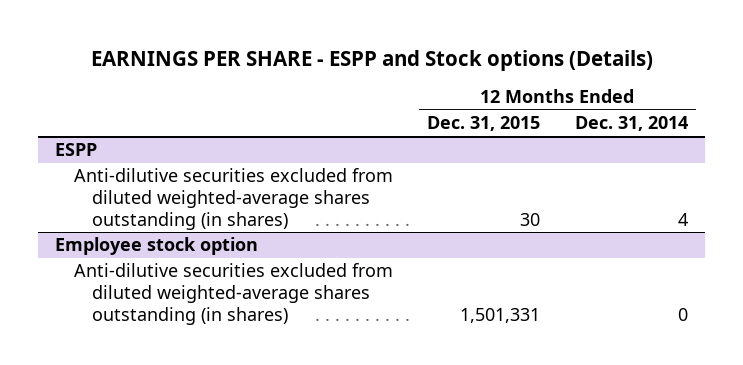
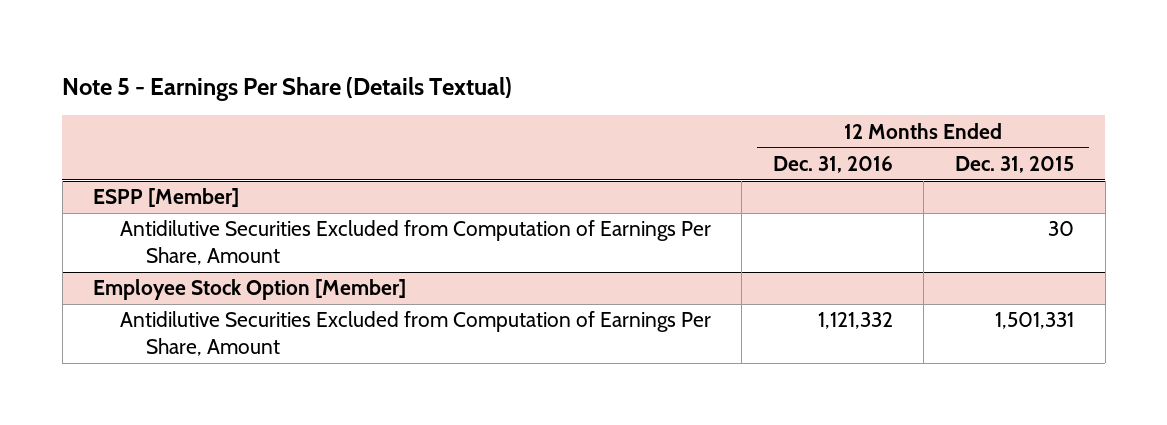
- EARNINGS PER SHARE - ESPP and Stock options (Details)
+ Note 5 - Earnings Per Share (Details Textual)
- | 12 Months Ended Dec. 31, 2015 | 12 Months Ended Dec. 31, 2014
+ | 12 Months Ended Dec. 31, 2016 | 12 Months Ended Dec. 31, 2015
- ESPP
- Anti-dilutive securities excluded from diluted weighted-average shares outstanding (in shares) | 30 | 4
- Employee stock option
- Anti-dilutive securities excluded from diluted weighted-average shares outstanding (in shares) | 1,501,331 | 0
+ ESPP [Member]
+ Antidilutive Securities Excluded from Computation of Earnings Per Share, Amount | | 30
+ Employee Stock Option [Member]
+ Antidilutive Securities Excluded from Computation of Earnings Per Share, Amount | 1,121,332 | 1,501,331

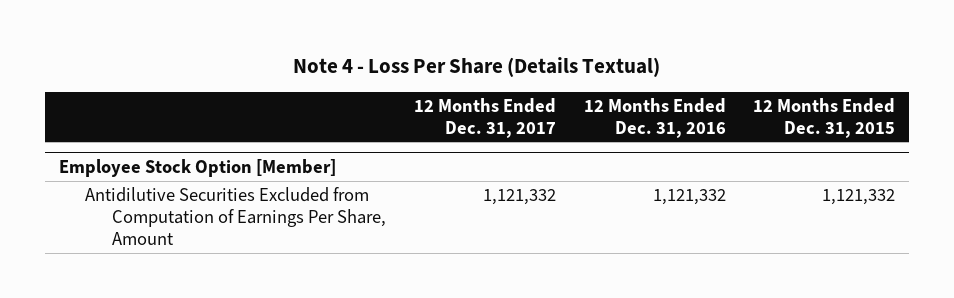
- Note 5 - Earnings Per Share (Details Textual)
+ Note 4 - Loss Per Share (Details Textual)
- | 12 Months Ended Dec. 31, 2016 | 12 Months Ended Dec. 31, 2015
+ | 12 Months Ended Dec. 31, 2017 | 12 Months Ended Dec. 31, 2016 | 12 Months Ended Dec. 31, 2015
- ESPP [Member]
- Antidilutive Securities Excluded from Computation of Earnings Per Share, Amount | | 30
@ Employee Stock Option [Member]
- Antidilutive Securities Excluded from Computation of Earnings Per Share, Amount | 1,121,332 | 1,501,331
+ Antidilutive Securities Excluded from Computation of Earnings Per Share, Amount | 1,121,332 | 1,121,332 | 1,121,332

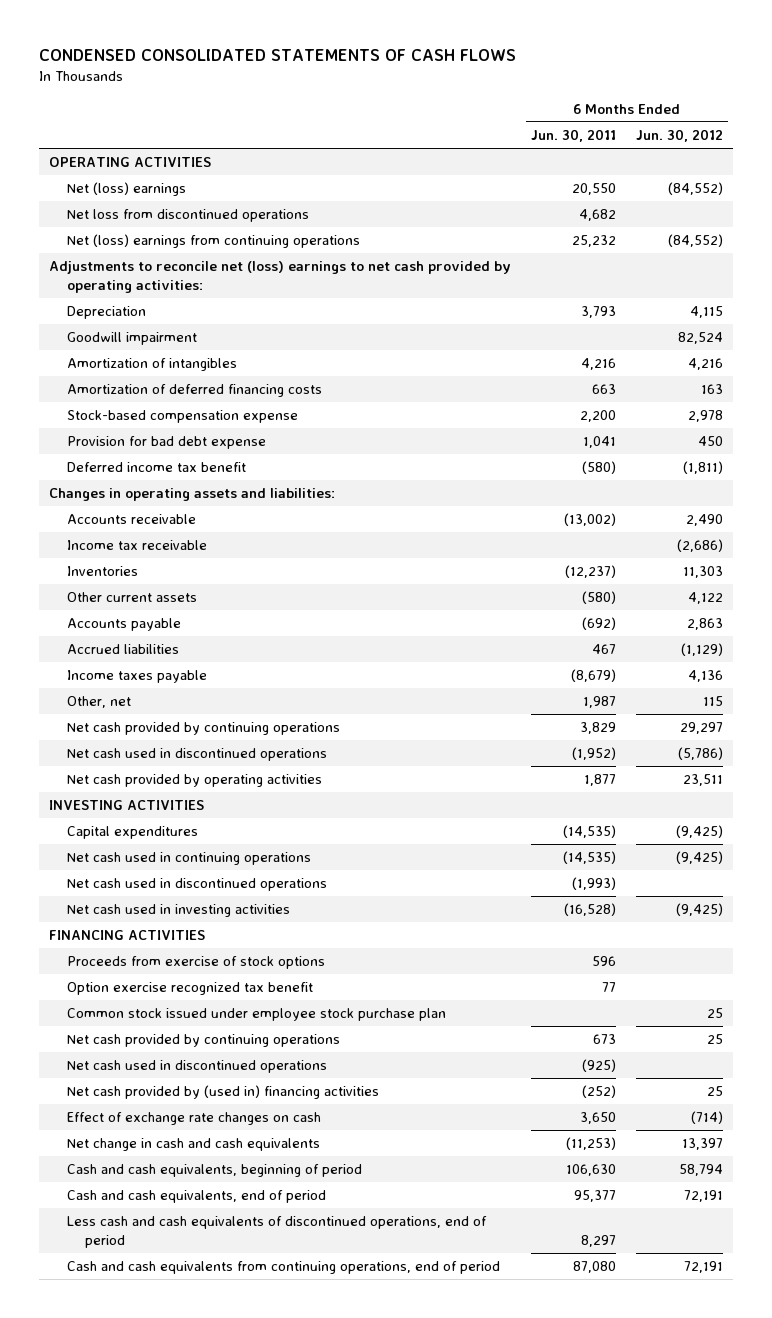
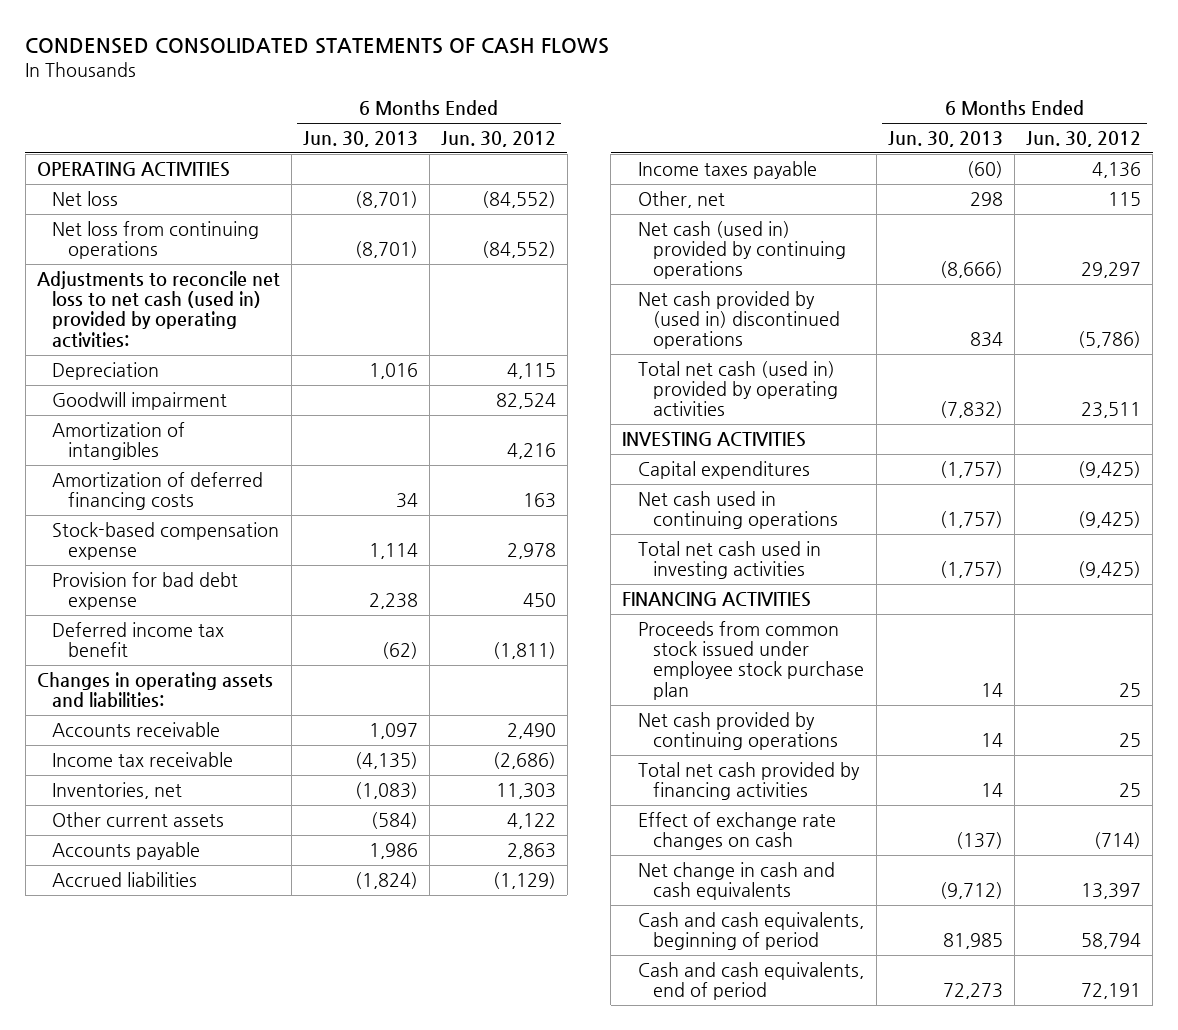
- | 6 Months Ended Jun. 30, 2011 | 6 Months Ended Jun. 30, 2012
+ | 6 Months Ended Jun. 30, 2013 | 6 Months Ended Jun. 30, 2012
- Net (loss) earnings | 20,550 | (84,552)
- Net loss from discontinued operations | 4,682 |
- Net (loss) earnings from continuing operations | 25,232 | (84,552)
- Adjustments to reconcile net (loss) earnings to net cash provided by operating activities:
+ Net loss | (8,701) | (84,552)
+ Net loss from continuing operations | (8,701) | (84,552)
+ Adjustments to reconcile net loss to net cash (used in) provided by operating activities:
- Inventories | (12,237) | 11,303
+ Inventories, net | (1,083) | 11,303
- Net cash provided by continuing operations | 3,829 | 29,297
- Net cash used in discontinued operations | (1,952) | (5,786)
- Net cash provided by operating activities | 1,877 | 23,511
+ Net cash (used in) provided by continuing operations | (8,666) | 29,297
+ Net cash provided by (used in) discontinued operations | 834 | (5,786)
+ Total net cash (used in) provided by operating activities | (7,832) | 23,511
- Net cash used in discontinued operations | (1,993) |
- Net cash used in investing activities | (16,528) | (9,425)
+ Total net cash used in investing activities | (1,757) | (9,425)
- Proceeds from exercise of stock options | 596 |
- Option exercise recognized tax benefit | 77 |
- Common stock issued under employee stock purchase plan | | 25
+ Proceeds from common stock issued under employee stock purchase plan | 14 | 25
- Net cash used in discontinued operations | (925) |
- Net cash provided by (used in) financing activities | (252) | 25
+ Total net cash provided by financing activities | 14 | 25
- Less cash and cash equivalents of discontinued operations, end of period | 8,297 |
- Cash and cash equivalents from continuing operations, end of period | 87,080 | 72,191

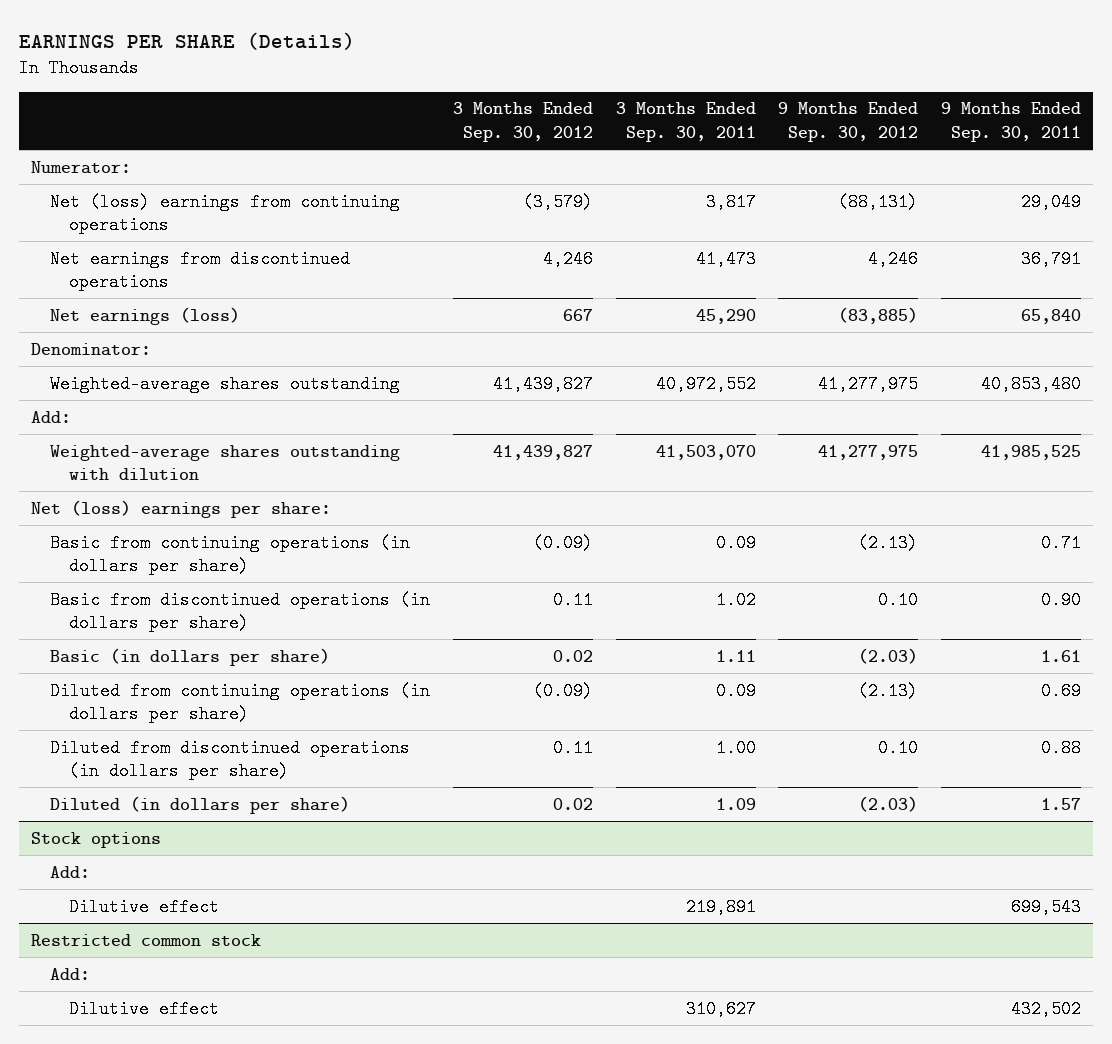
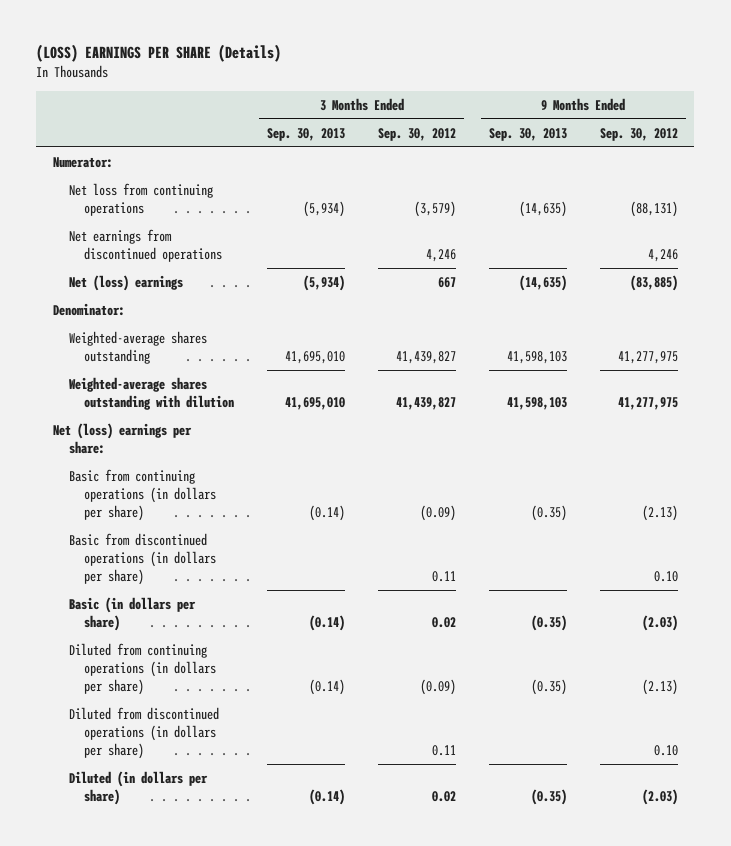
- EARNINGS PER SHARE (Details)
+ (LOSS) EARNINGS PER SHARE (Details)
- | 3 Months Ended Sep. 30, 2012 | 3 Months Ended Sep. 30, 2011 | 9 Months Ended Sep. 30, 2012 | 9 Months Ended Sep. 30, 2011
+ | 3 Months Ended Sep. 30, 2013 | 3 Months Ended Sep. 30, 2012 | 9 Months Ended Sep. 30, 2013 | 9 Months Ended Sep. 30, 2012
- Net (loss) earnings from continuing operations | (3,579) | 3,817 | (88,131) | 29,049
+ Net loss from continuing operations | (5,934) | (3,579) | (14,635) | (88,131)
- Net earnings (loss) | 667 | 45,290 | (83,885) | 65,840
+ Net (loss) earnings | (5,934) | 667 | (14,635) | (83,885)
- Add:
- Stock options
- Add:
- Dilutive effect | | 219,891 | | 699,543
- Restricted common stock
- Add:
- Dilutive effect | | 310,627 | | 432,502

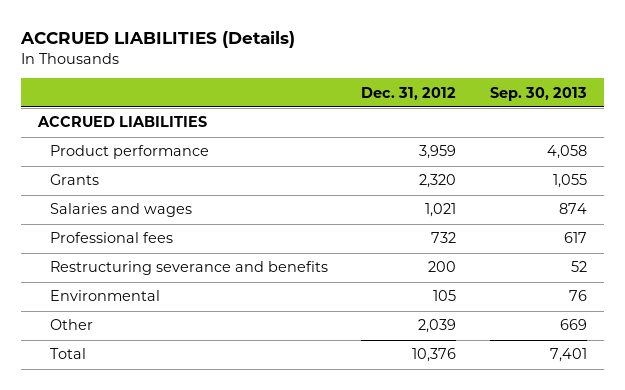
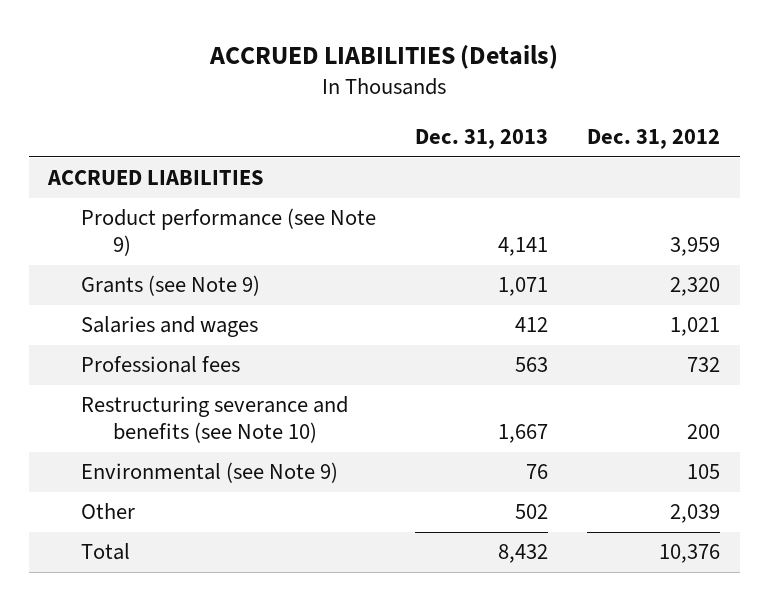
- | Dec. 31, 2012 | Sep. 30, 2013
+ | Dec. 31, 2013 | Dec. 31, 2012
- Product performance | 3,959 | 4,058
- Grants | 2,320 | 1,055
+ Product performance (see Note 9) | 4,141 | 3,959
+ Grants (see Note 9) | 1,071 | 2,320
- Restructuring severance and benefits | 200 | 52
- Environmental | 105 | 76
+ Restructuring severance and benefits (see Note 10) | 1,667 | 200
+ Environmental (see Note 9) | 76 | 105

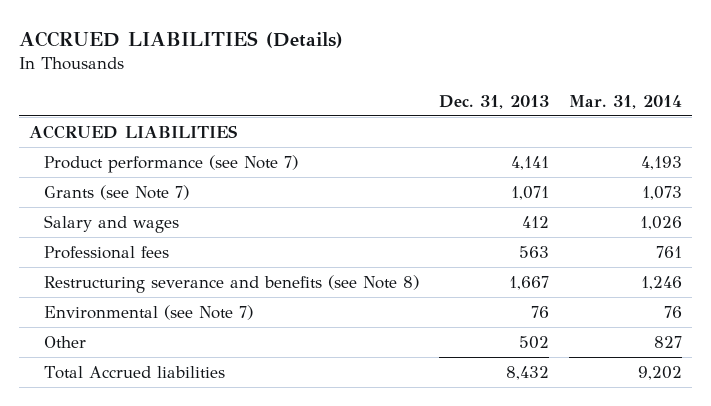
- | Dec. 31, 2013 | Dec. 31, 2012
+ | Dec. 31, 2013 | Mar. 31, 2014
- Product performance (see Note 9) | 4,141 | 3,959
- Grants (see Note 9) | 1,071 | 2,320
- Salaries and wages | 412 | 1,021
+ Product performance (see Note 7) | 4,141 | 4,193
+ Grants (see Note 7) | 1,071 | 1,073
+ Salary and wages | 412 | 1,026
- Restructuring severance and benefits (see Note 10) | 1,667 | 200
- Environmental (see Note 9) | 76 | 105
+ Restructuring severance and benefits (see Note 8) | 1,667 | 1,246
+ Environmental (see Note 7) | 76 | 76
- Total | 8,432 | 10,376
+ Total Accrued liabilities | 8,432 | 9,202

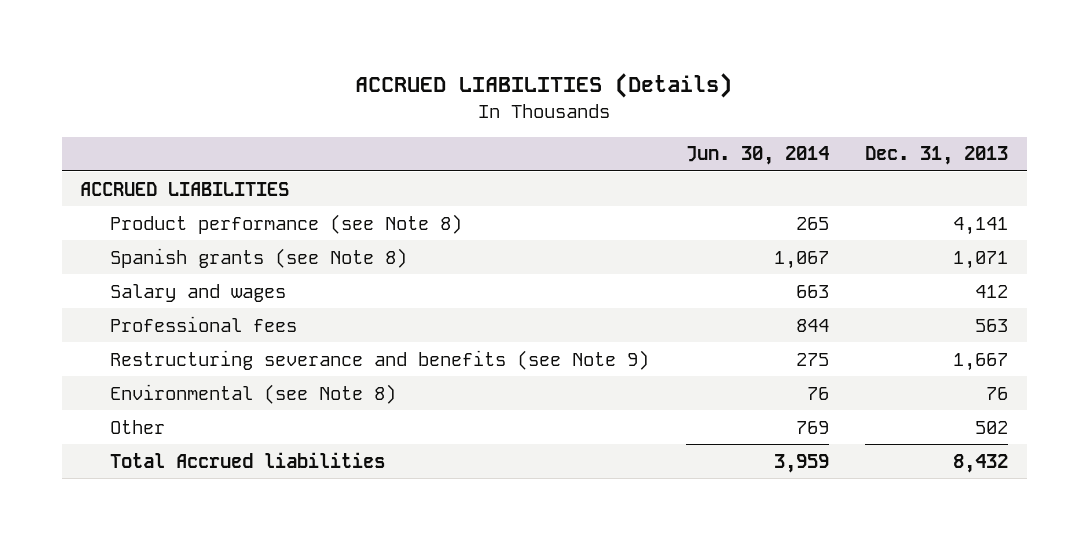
- | Dec. 31, 2013 | Mar. 31, 2014
+ | Jun. 30, 2014 | Dec. 31, 2013
- Product performance (see Note 7) | 4,141 | 4,193
- Grants (see Note 7) | 1,071 | 1,073
+ Product performance (see Note 8) | 265 | 4,141
+ Spanish grants (see Note 8) | 1,067 | 1,071
- Restructuring severance and benefits (see Note 8) | 1,667 | 1,246
- Environmental (see Note 7) | 76 | 76
+ Restructuring severance and benefits (see Note 9) | 275 | 1,667
+ Environmental (see Note 8) | 76 | 76

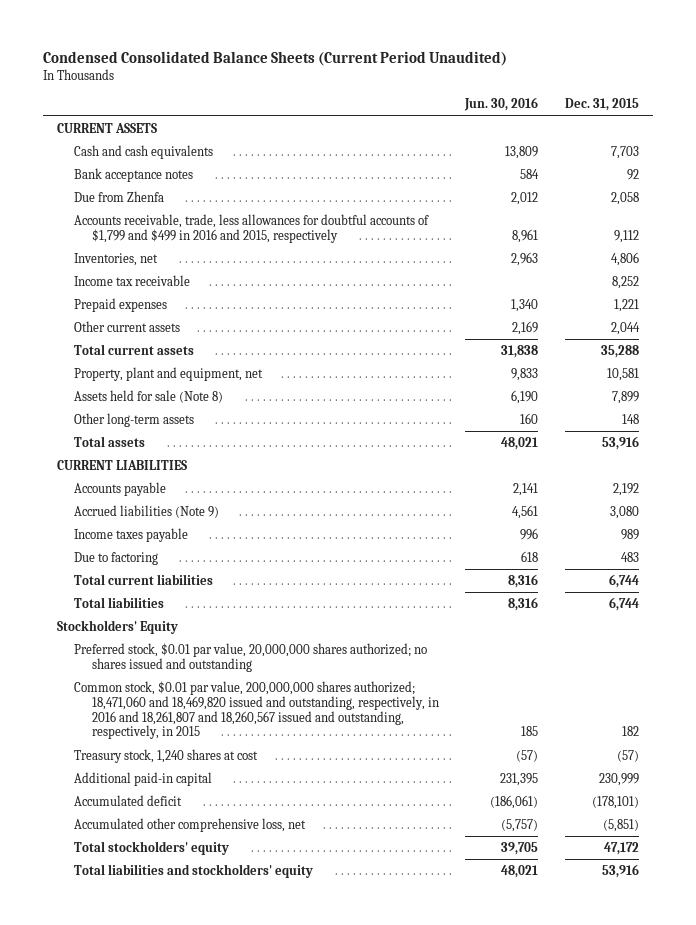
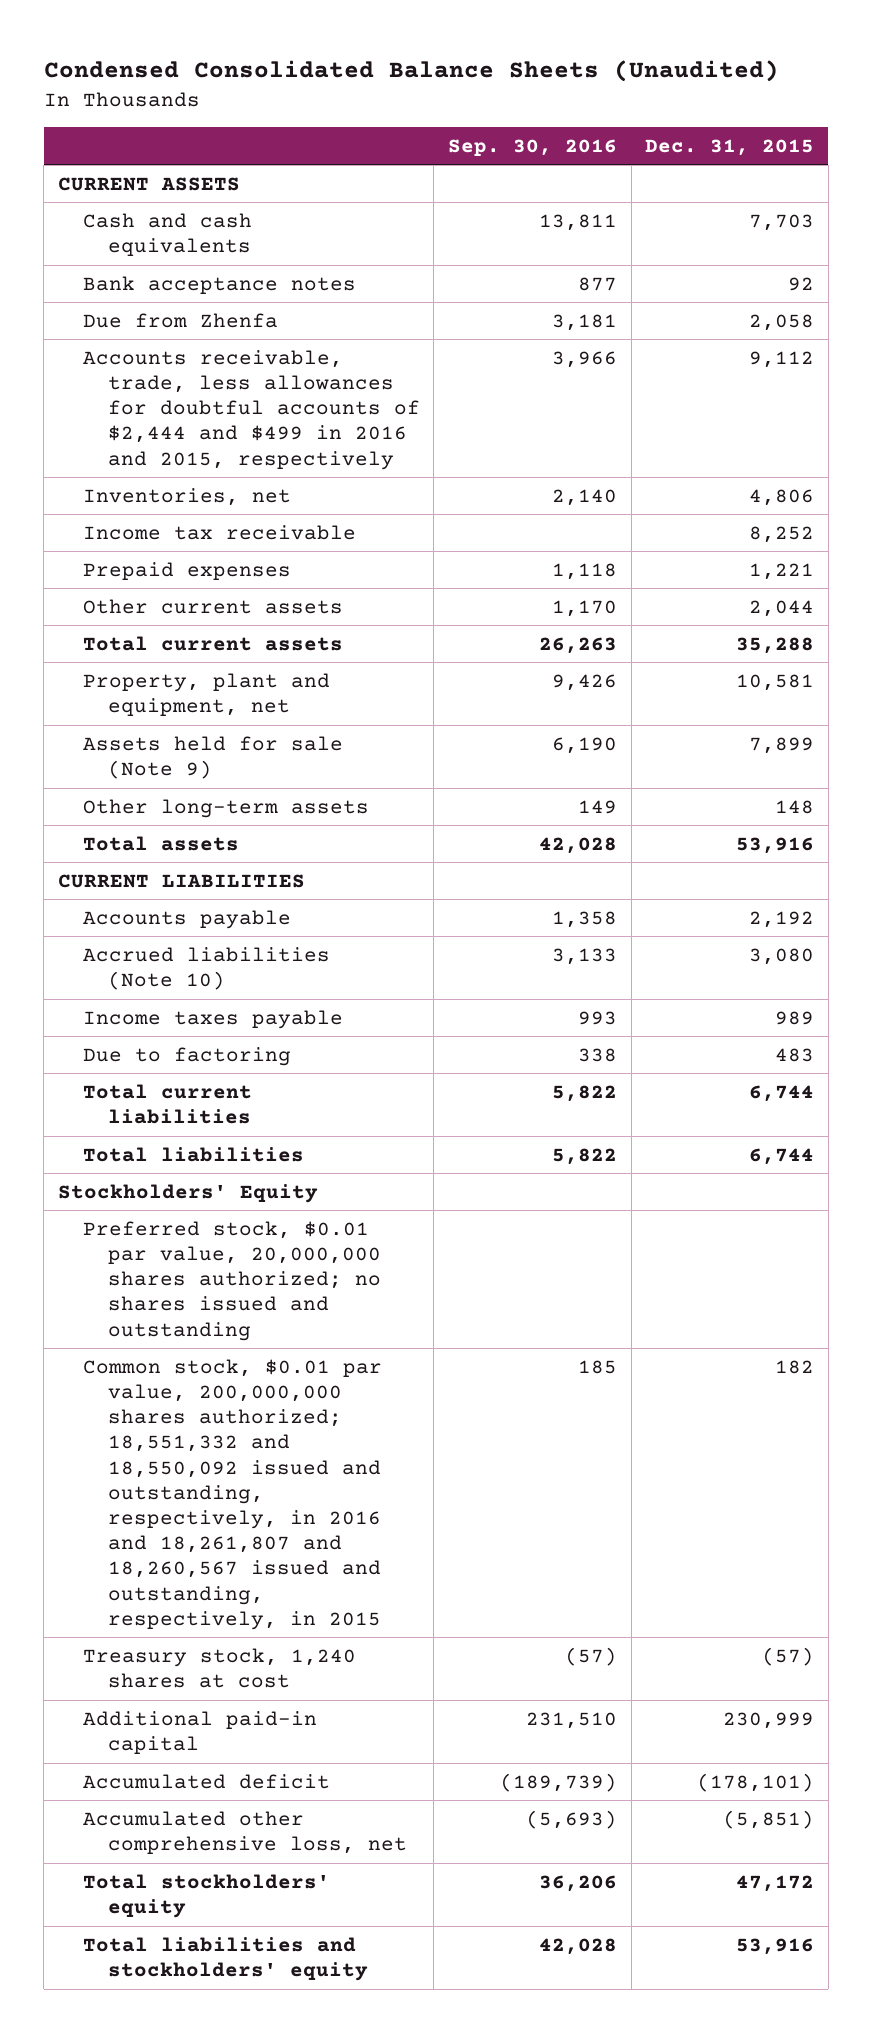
- Condensed Consolidated Balance Sheets (Current Period Unaudited)
+ Condensed Consolidated Balance Sheets (Unaudited)
- | Jun. 30, 2016 | Dec. 31, 2015
+ | Sep. 30, 2016 | Dec. 31, 2015
- Accounts receivable, trade, less allowances for doubtful accounts of $1,799 and $499 in 2016 and 2015, respectively | 8,961 | 9,112
+ Accounts receivable, trade, less allowances for doubtful accounts of $2,444 and $499 in 2016 and 2015, respectively | 3,966 | 9,112
- Assets held for sale (Note 8) | 6,190 | 7,899
+ Assets held for sale (Note 9) | 6,190 | 7,899
- Accrued liabilities (Note 9) | 4,561 | 3,080
+ Accrued liabilities (Note 10) | 3,133 | 3,080
- Common stock, $0.01 par value, 200,000,000 shares authorized; 18,471,060 and 18,469,820 issued and outstanding, respectively, in 2016 and 18,261,807 and 18,260,567 issued and outstanding, respectively, in 2015 | 185 | 182
+ Common stock, $0.01 par value, 200,000,000 shares authorized; 18,551,332 and 18,550,092 issued and outstanding, respectively, in 2016 and 18,261,807 and 18,260,567 issued and outstanding, respectively, in 2015 | 185 | 182

